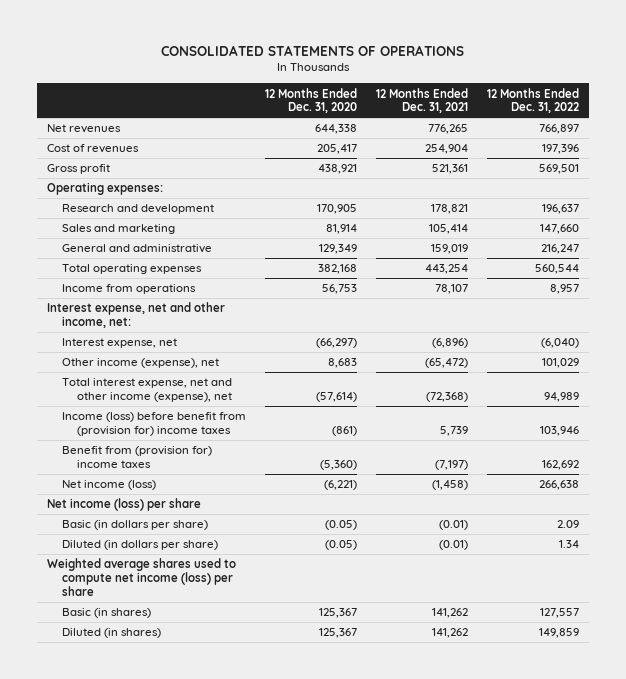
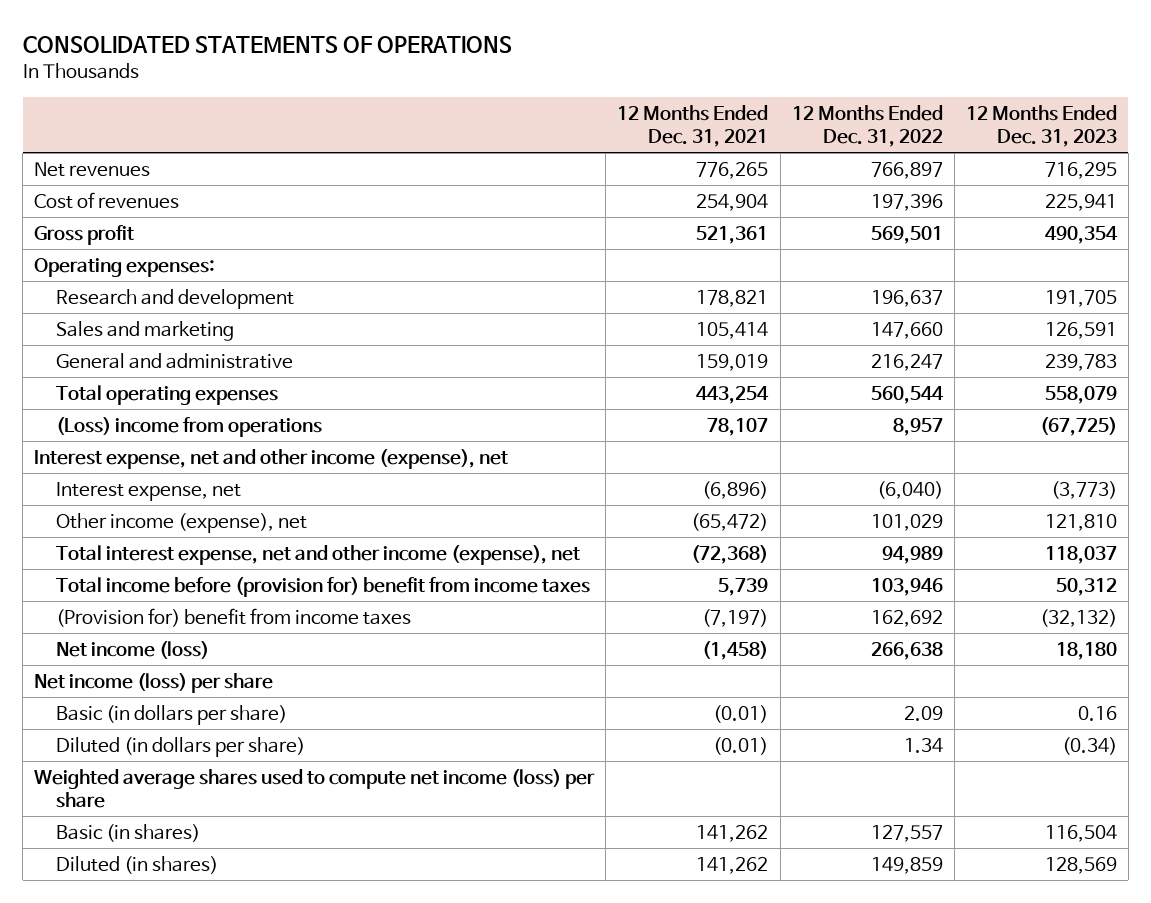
- | 12 Months Ended Dec. 31, 2020 | 12 Months Ended Dec. 31, 2021 | 12 Months Ended Dec. 31, 2022
+ | 12 Months Ended Dec. 31, 2021 | 12 Months Ended Dec. 31, 2022 | 12 Months Ended Dec. 31, 2023
- Income from operations | 56,753 | 78,107 | 8,957
- Interest expense, net and other income, net:
+ (Loss) income from operations | 78,107 | 8,957 | (67,725)
+ Interest expense, net and other income (expense), net
- Income (loss) before benefit from (provision for) income taxes | (861) | 5,739 | 103,946
- Benefit from (provision for) income taxes | (5,360) | (7,197) | 162,692
+ Total income before (provision for) benefit from income taxes | 5,739 | 103,946 | 50,312
+ (Provision for) benefit from income taxes | (7,197) | 162,692 | (32,132)

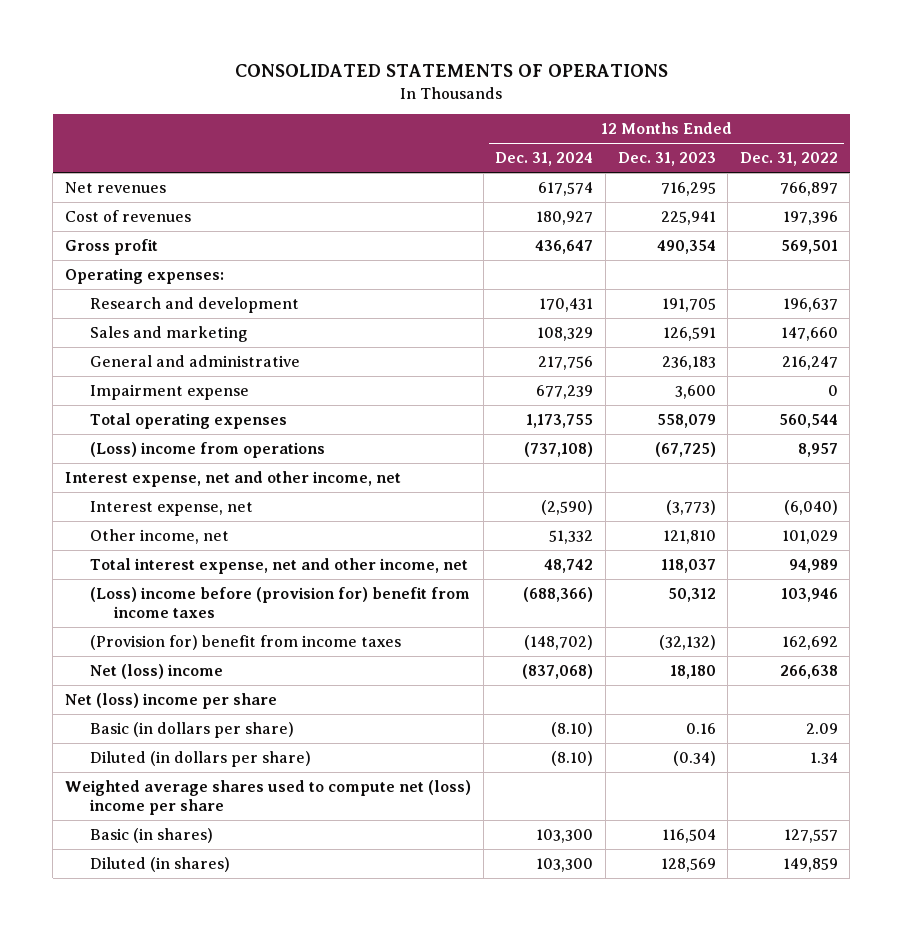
- | 12 Months Ended Dec. 31, 2021 | 12 Months Ended Dec. 31, 2022 | 12 Months Ended Dec. 31, 2023
+ | 12 Months Ended Dec. 31, 2024 | 12 Months Ended Dec. 31, 2023 | 12 Months Ended Dec. 31, 2022
- General and administrative | 159,019 | 216,247 | 239,783
+ General and administrative | 217,756 | 236,183 | 216,247
+ Impairment expense | 677,239 | 3,600 | 0
- Interest expense, net and other income (expense), net
+ Interest expense, net and other income, net
- Other income (expense), net | (65,472) | 101,029 | 121,810
- Total interest expense, net and other income (expense), net | (72,368) | 94,989 | 118,037
- Total income before (provision for) benefit from income taxes | 5,739 | 103,946 | 50,312
+ Other income, net | 51,332 | 121,810 | 101,029
+ Total interest expense, net and other income, net | 48,742 | 118,037 | 94,989
+ (Loss) income before (provision for) benefit from income taxes | (688,366) | 50,312 | 103,946
- Net income (loss) | (1,458) | 266,638 | 18,180
- Net income (loss) per share
+ Net (loss) income | (837,068) | 18,180 | 266,638
+ Net (loss) income per share
- Weighted average shares used to compute net income (loss) per share
+ Weighted average shares used to compute net (loss) income per share

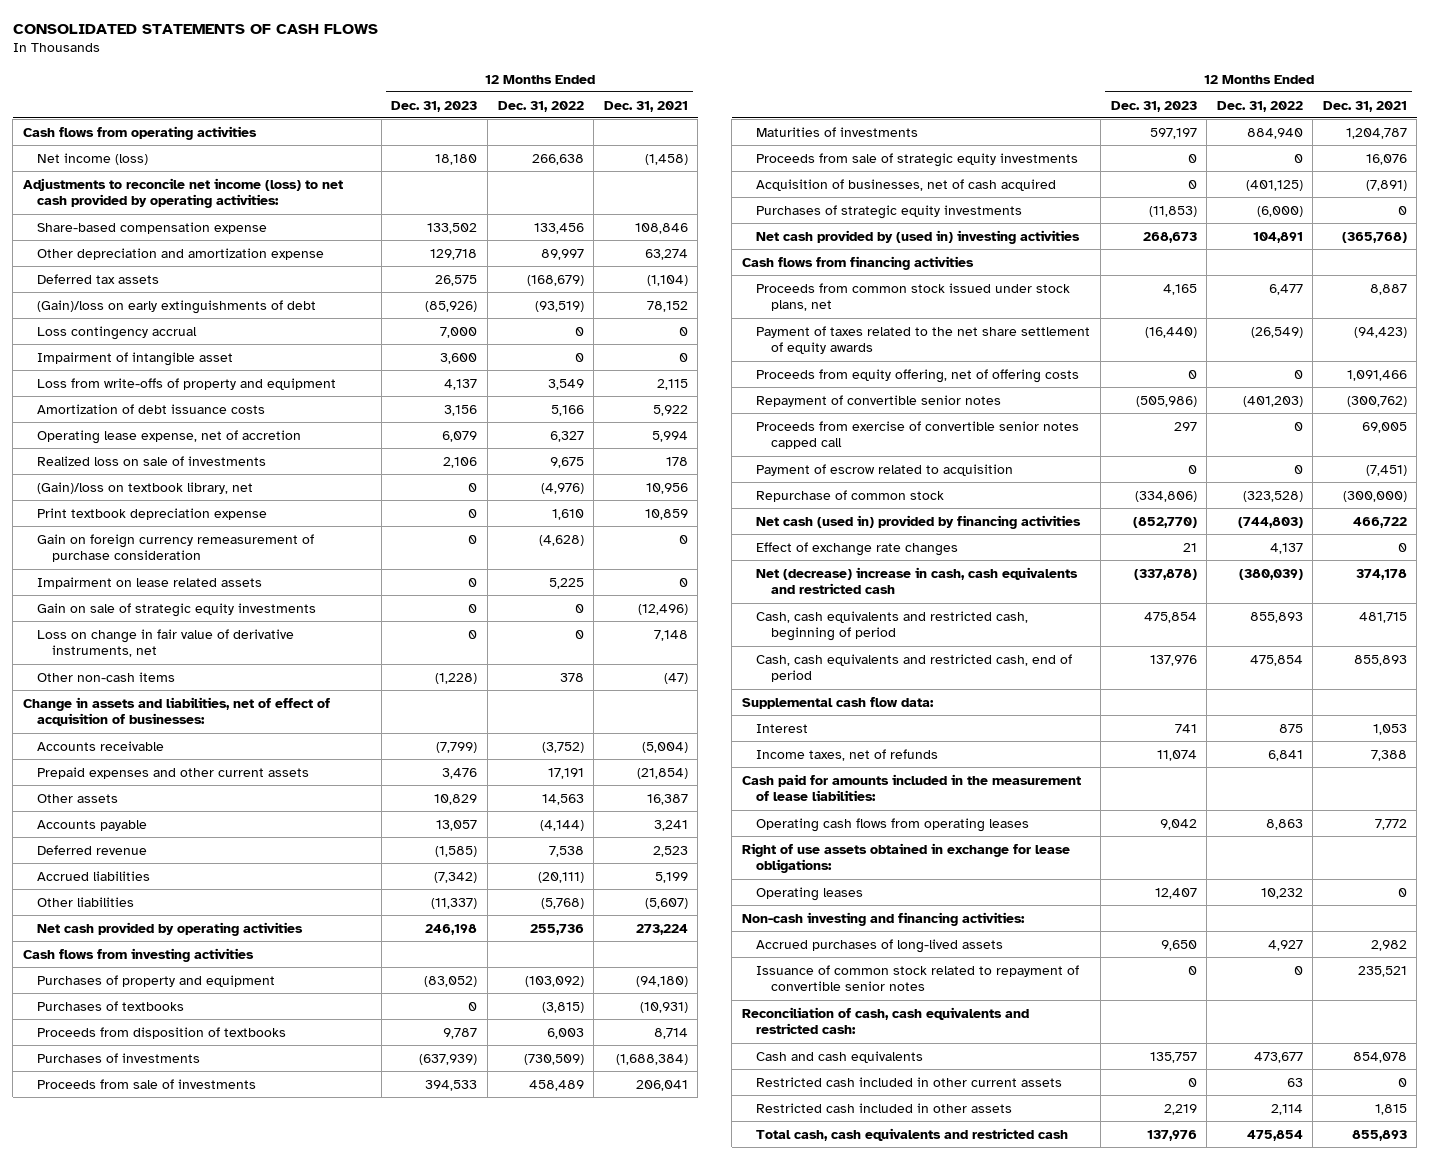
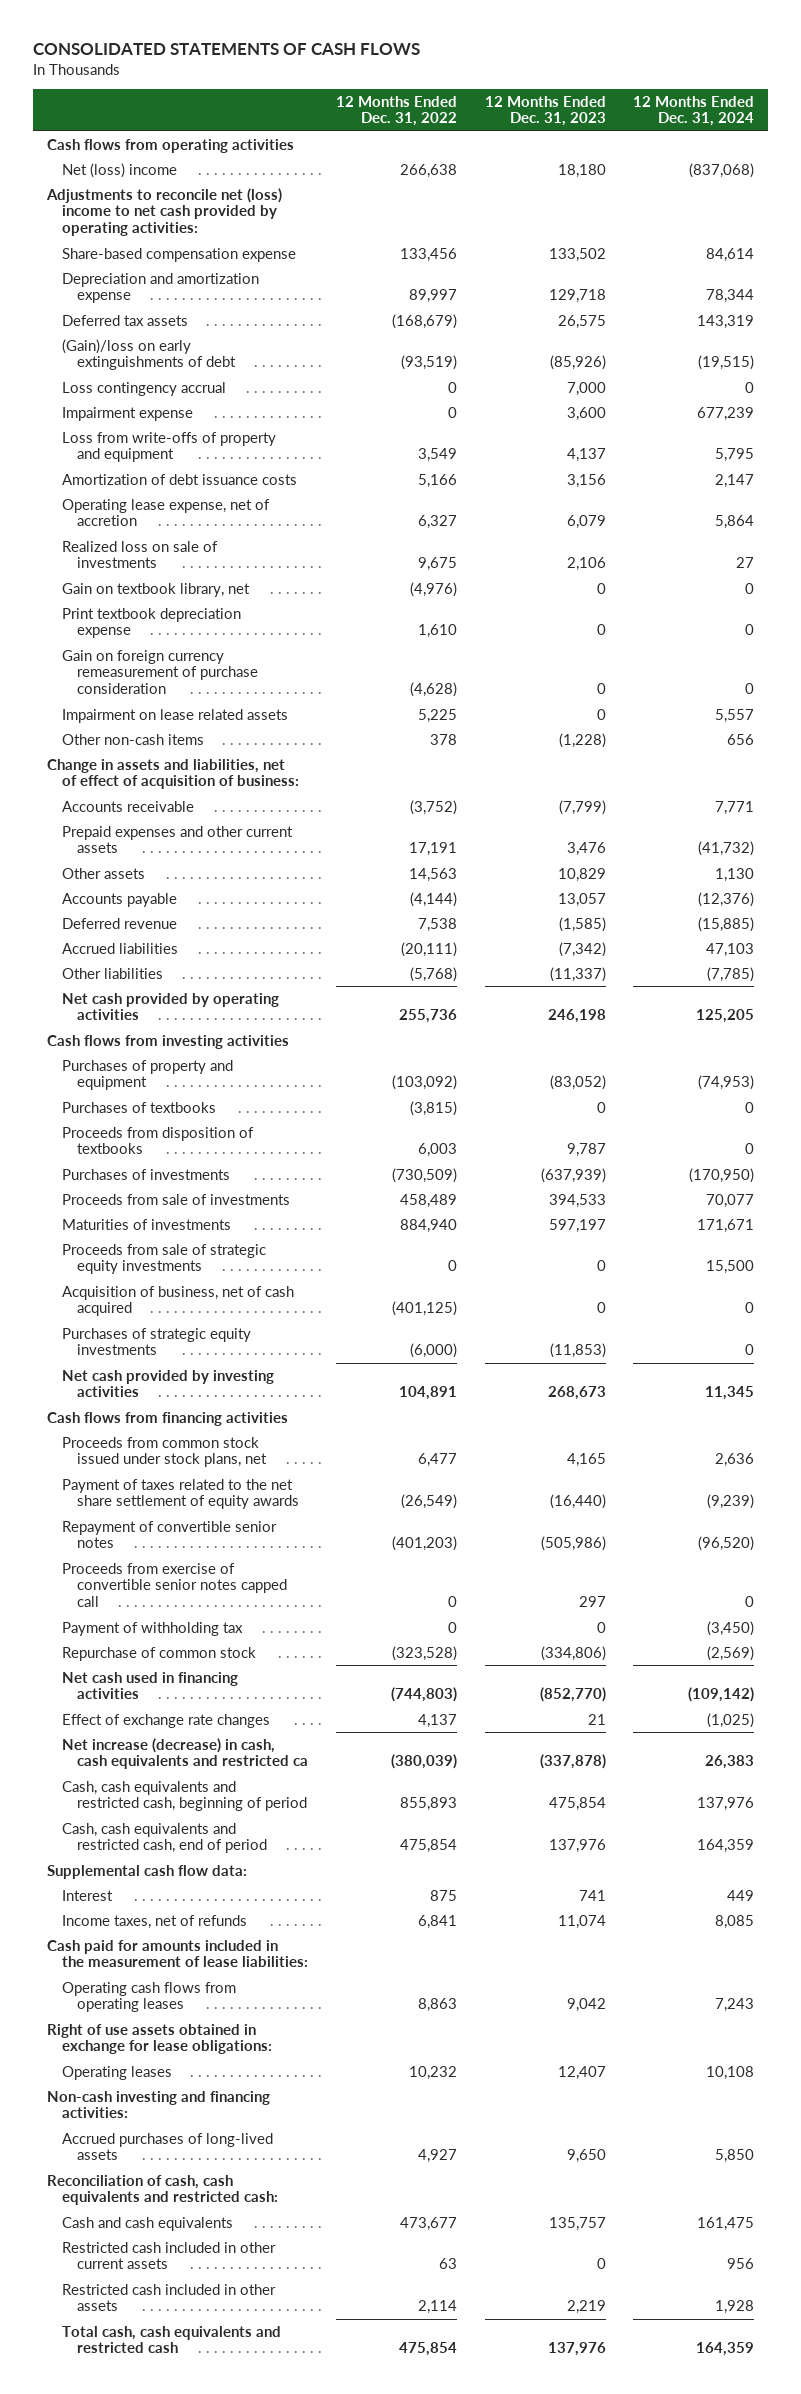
- | 12 Months Ended Dec. 31, 2023 | 12 Months Ended Dec. 31, 2022 | 12 Months Ended Dec. 31, 2021
+ | 12 Months Ended Dec. 31, 2022 | 12 Months Ended Dec. 31, 2023 | 12 Months Ended Dec. 31, 2024
- Net income (loss) | 18,180 | 266,638 | (1,458)
- Adjustments to reconcile net income (loss) to net cash provided by operating activities:
+ Net (loss) income | 266,638 | 18,180 | (837,068)
+ Adjustments to reconcile net (loss) income to net cash provided by operating activities:
- Other depreciation and amortization expense | 129,718 | 89,997 | 63,274
+ Depreciation and amortization expense | 89,997 | 129,718 | 78,344
- Impairment of intangible asset | 3,600 | 0 | 0
+ Impairment expense | 0 | 3,600 | 677,239
- (Gain)/loss on textbook library, net | 0 | (4,976) | 10,956
+ Gain on textbook library, net | (4,976) | 0 | 0
- Gain on sale of strategic equity investments | 0 | 0 | (12,496)
- Loss on change in fair value of derivative instruments, net | 0 | 0 | 7,148
- Change in assets and liabilities, net of effect of acquisition of businesses:
+ Change in assets and liabilities, net of effect of acquisition of business:
- Acquisition of businesses, net of cash acquired | 0 | (401,125) | (7,891)
+ Acquisition of business, net of cash acquired | (401,125) | 0 | 0
- Net cash provided by (used in) investing activities | 268,673 | 104,891 | (365,768)
+ Net cash provided by investing activities | 104,891 | 268,673 | 11,345
- Proceeds from equity offering, net of offering costs | 0 | 0 | 1,091,466
- Payment of escrow related to acquisition | 0 | 0 | (7,451)
+ Payment of withholding tax | 0 | 0 | (3,450)
- Net cash (used in) provided by financing activities | (852,770) | (744,803) | 466,722
+ Net cash used in financing activities | (744,803) | (852,770) | (109,142)
- Net (decrease) increase in cash, cash equivalents and restricted cash | (337,878) | (380,039) | 374,178
+ Net increase (decrease) in cash, cash equivalents and restricted ca | (380,039) | (337,878) | 26,383
- Issuance of common stock related to repayment of convertible senior notes | 0 | 0 | 235,521

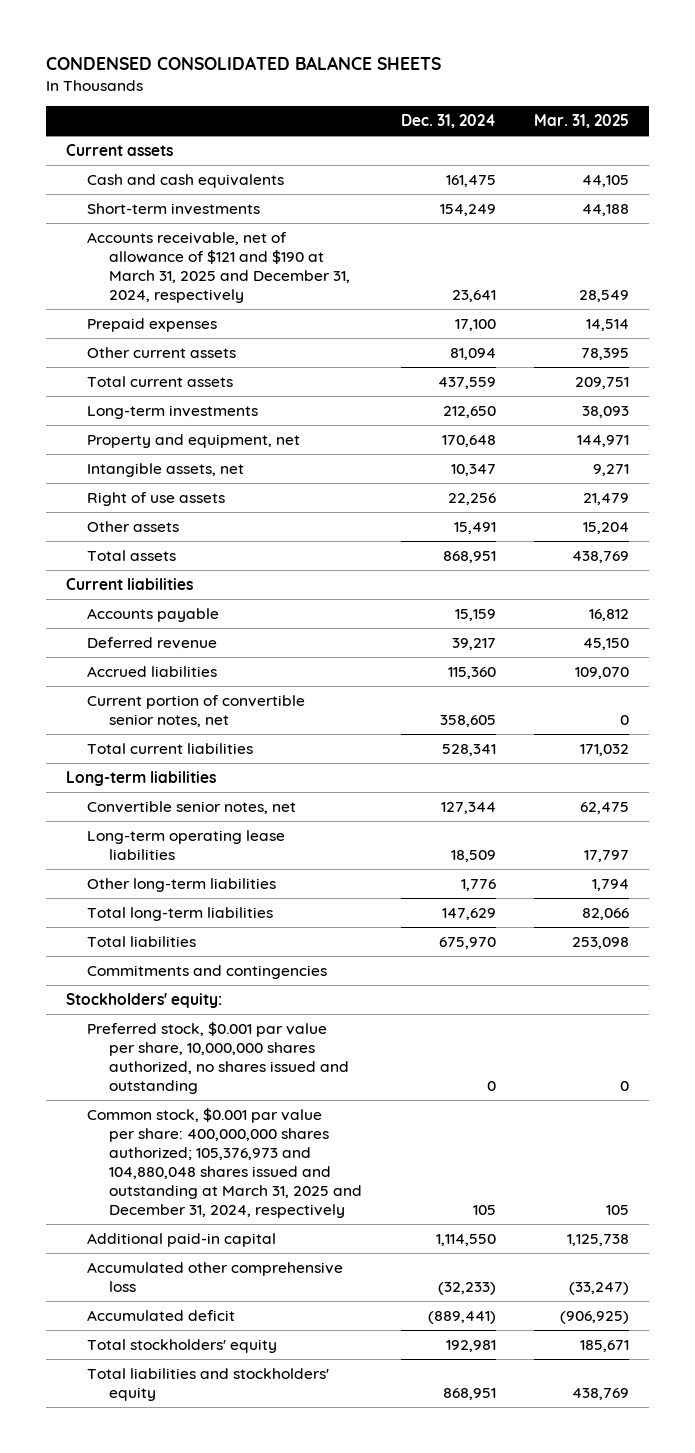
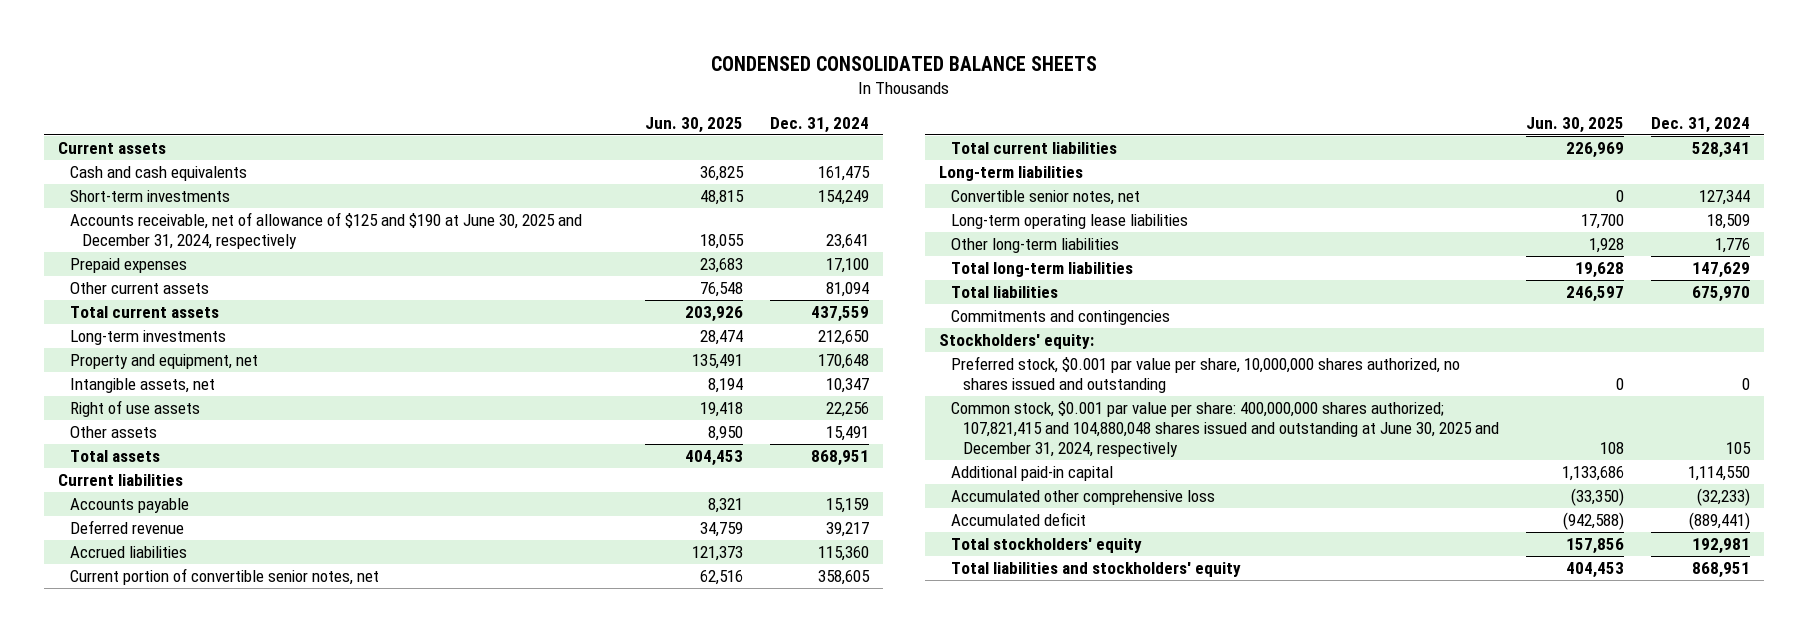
- | Dec. 31, 2024 | Mar. 31, 2025
+ | Jun. 30, 2025 | Dec. 31, 2024
- Accounts receivable, net of allowance of $121 and $190 at March 31, 2025 and December 31, 2024, respectively | 23,641 | 28,549
+ Accounts receivable, net of allowance of $125 and $190 at June 30, 2025 and December 31, 2024, respectively | 18,055 | 23,641
- Common stock, $0.001 par value per share: 400,000,000 shares authorized; 105,376,973 and 104,880,048 shares issued and outstanding at March 31, 2025 and December 31, 2024, respectively | 105 | 105
+ Common stock, $0.001 par value per share: 400,000,000 shares authorized; 107,821,415 and 104,880,048 shares issued and outstanding at June 30, 2025 and December 31, 2024, respectively | 108 | 105

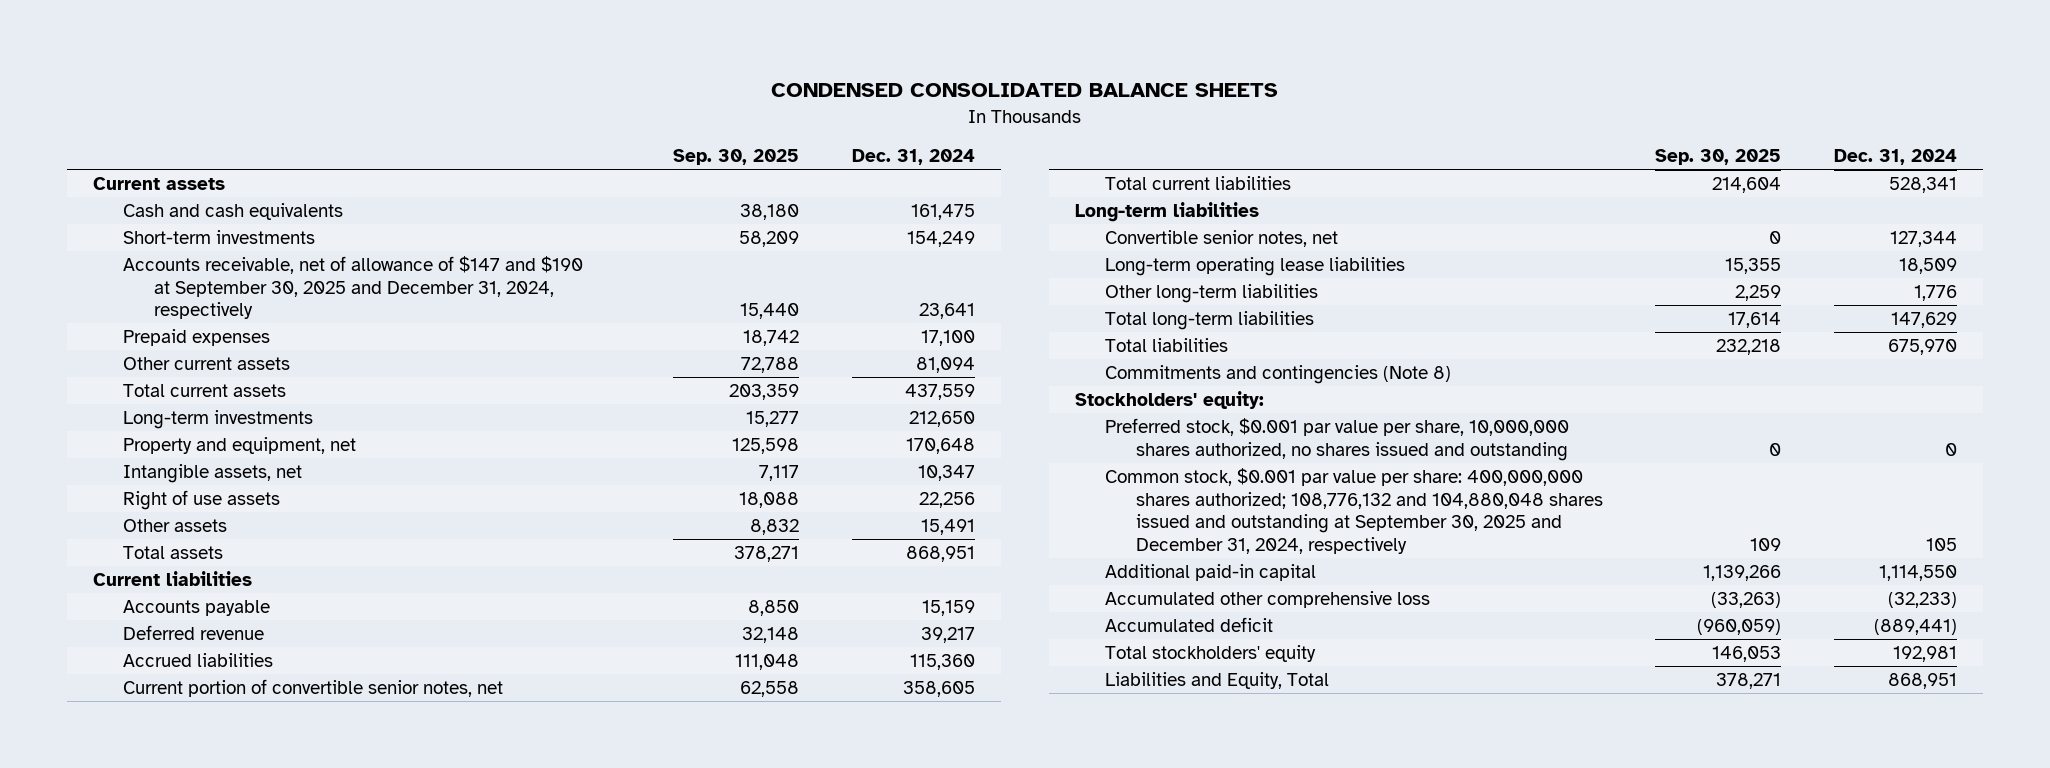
- | Jun. 30, 2025 | Dec. 31, 2024
+ | Sep. 30, 2025 | Dec. 31, 2024
- Accounts receivable, net of allowance of $125 and $190 at June 30, 2025 and December 31, 2024, respectively | 18,055 | 23,641
+ Accounts receivable, net of allowance of $147 and $190 at September 30, 2025 and December 31, 2024, respectively | 15,440 | 23,641
- Commitments and contingencies
+ Commitments and contingencies (Note 8)
- Common stock, $0.001 par value per share: 400,000,000 shares authorized; 107,821,415 and 104,880,048 shares issued and outstanding at June 30, 2025 and December 31, 2024, respectively | 108 | 105
+ Common stock, $0.001 par value per share: 400,000,000 shares authorized; 108,776,132 and 104,880,048 shares issued and outstanding at September 30, 2025 and December 31, 2024, respectively | 109 | 105
- Total liabilities and stockholders' equity | 404,453 | 868,951
+ Liabilities and Equity, Total | 378,271 | 868,951

